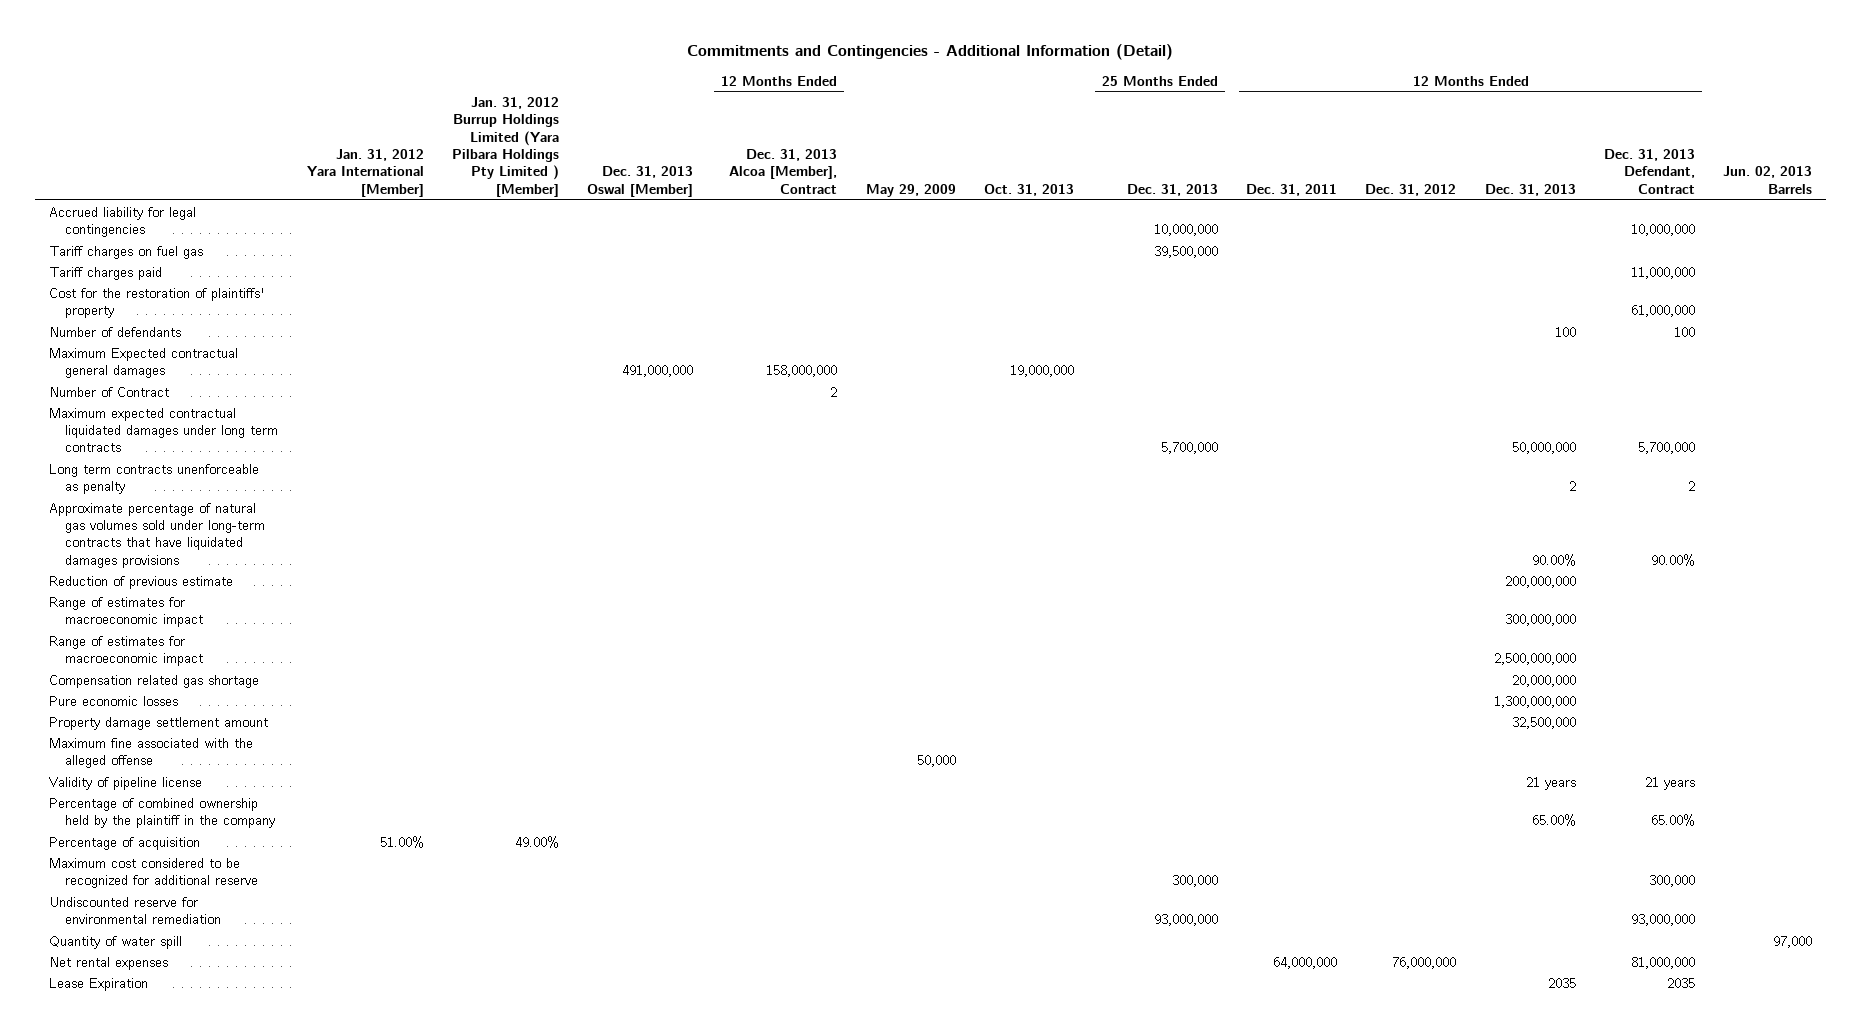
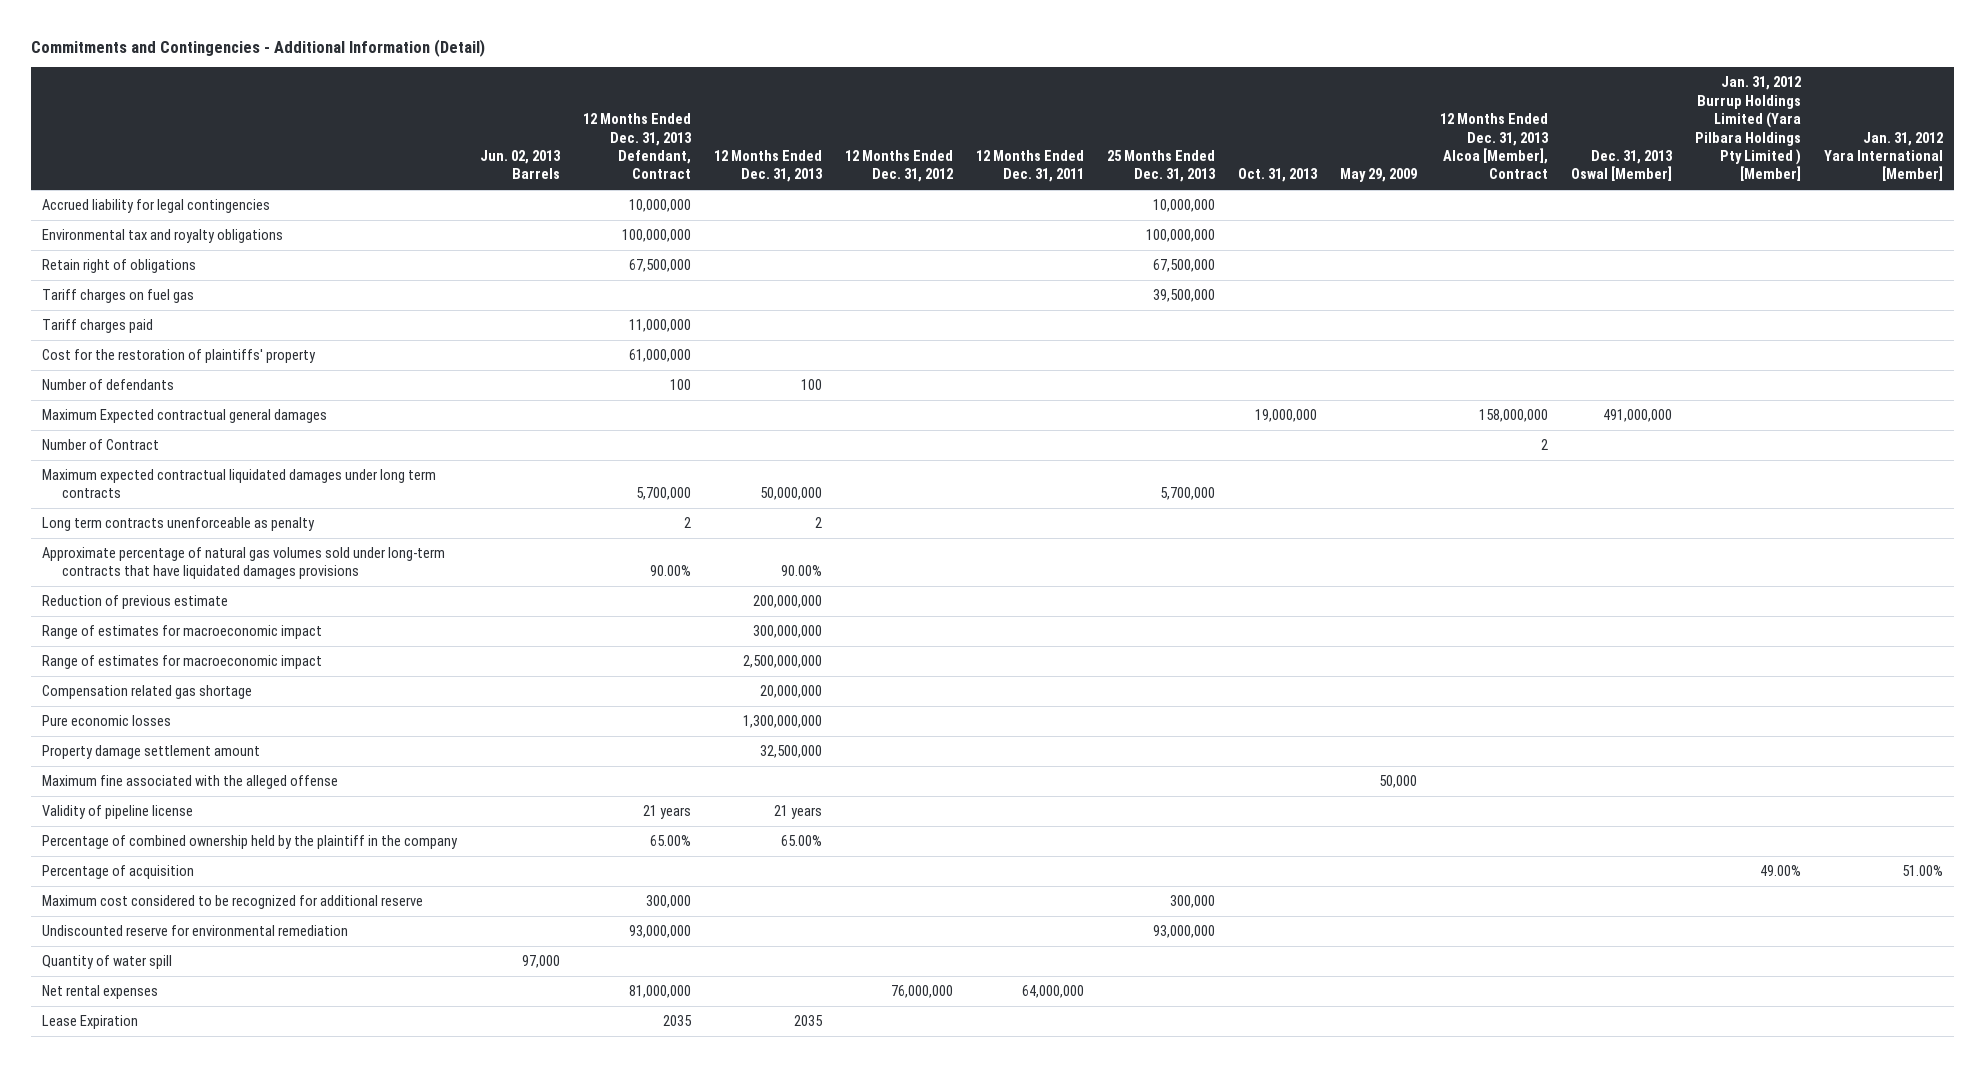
- | Jan. 31, 2012 Yara International [Member] | Jan. 31, 2012 Burrup Holdings Limited (Yara Pilbara Holdings Pty Limited ) [Member] | Dec. 31, 2013 Oswal [Member] | 12 Months Ended Dec. 31, 2013 Alcoa [Member], Contract | May 29, 2009 | Oct. 31, 2013 | 25 Months Ended Dec. 31, 2013 | 12 Months Ended Dec. 31, 2011 | 12 Months Ended Dec. 31, 2012 | 12 Months Ended Dec. 31, 2013 | 12 Months Ended Dec. 31, 2013 Defendant, Contract | Jun. 02, 2013 Barrels
+ | Jun. 02, 2013 Barrels | 12 Months Ended Dec. 31, 2013 Defendant, Contract | 12 Months Ended Dec. 31, 2013 | 12 Months Ended Dec. 31, 2012 | 12 Months Ended Dec. 31, 2011 | 25 Months Ended Dec. 31, 2013 | Oct. 31, 2013 | May 29, 2009 | 12 Months Ended Dec. 31, 2013 Alcoa [Member], Contract | Dec. 31, 2013 Oswal [Member] | Jan. 31, 2012 Burrup Holdings Limited (Yara Pilbara Holdings Pty Limited ) [Member] | Jan. 31, 2012 Yara International [Member]
+ Environmental tax and royalty obligations | | 100,000,000 | | | | 100,000,000 | | | | | |
+ Retain right of obligations | | 67,500,000 | | | | 67,500,000 | | | | | |

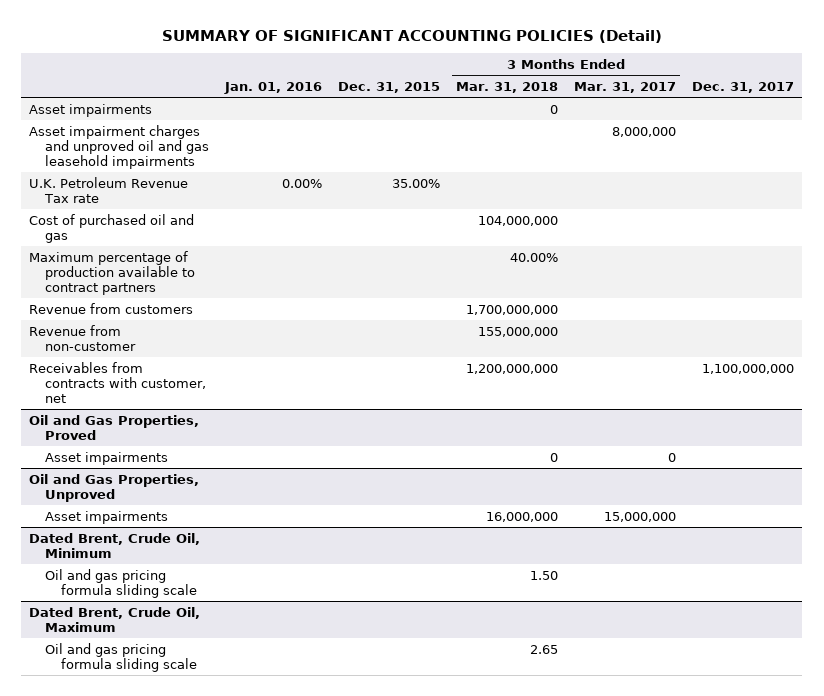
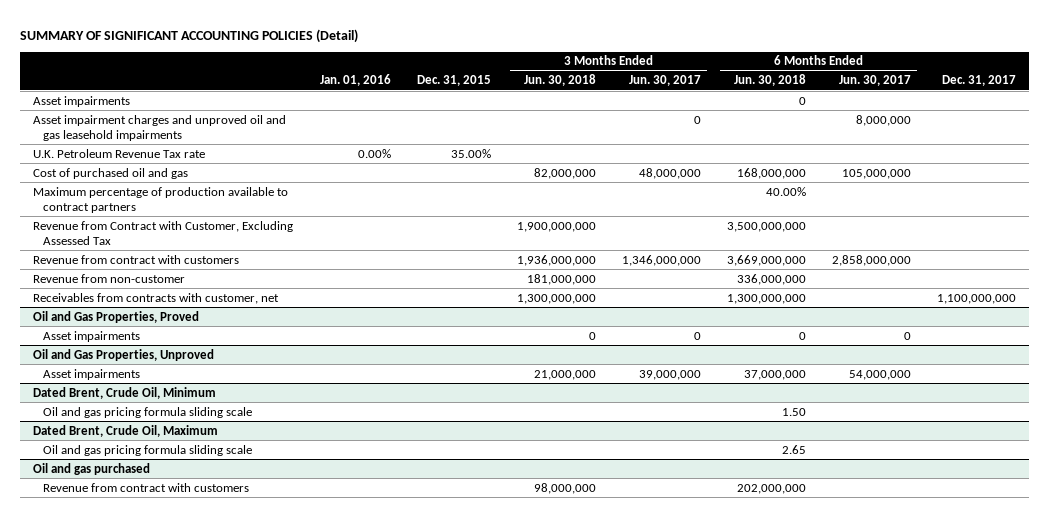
- | Jan. 01, 2016 | Dec. 31, 2015 | 3 Months Ended Mar. 31, 2018 | 3 Months Ended Mar. 31, 2017 | Dec. 31, 2017
+ | Jan. 01, 2016 | Dec. 31, 2015 | 3 Months Ended Jun. 30, 2018 | 3 Months Ended Jun. 30, 2017 | 6 Months Ended Jun. 30, 2018 | 6 Months Ended Jun. 30, 2017 | Dec. 31, 2017
- Revenue from customers | | | 1,700,000,000 | |
+ Revenue from Contract with Customer, Excluding Assessed Tax | | | 1,900,000,000 | | 3,500,000,000 | |
+ Revenue from contract with customers | | | 1,936,000,000 | 1,346,000,000 | 3,669,000,000 | 2,858,000,000 |
+ Oil and gas purchased
+ Revenue from contract with customers | | | 98,000,000 | | 202,000,000 | |

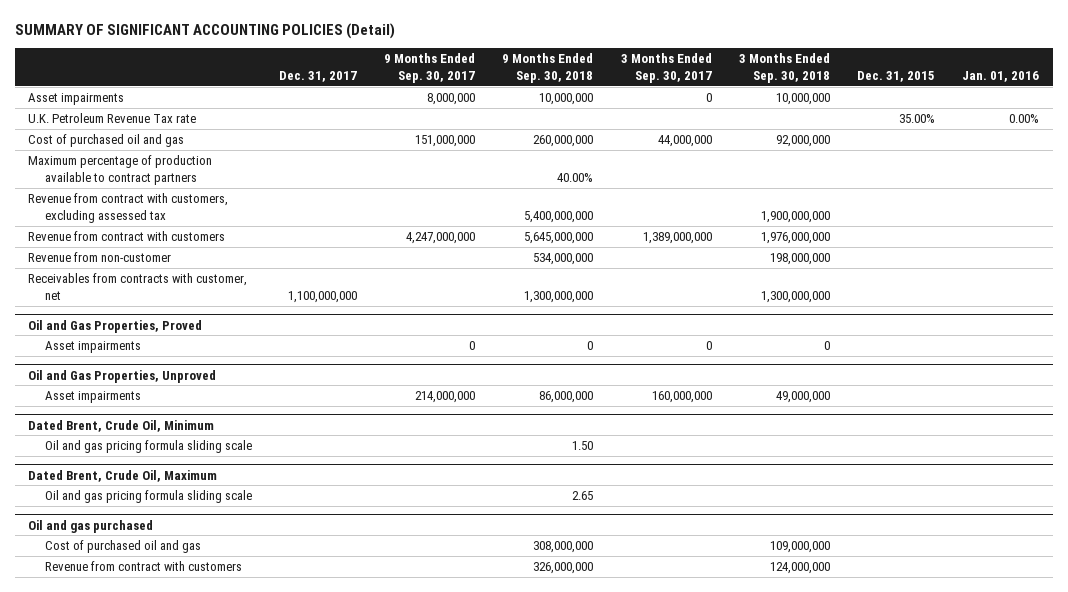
- | Jan. 01, 2016 | Dec. 31, 2015 | 3 Months Ended Jun. 30, 2018 | 3 Months Ended Jun. 30, 2017 | 6 Months Ended Jun. 30, 2018 | 6 Months Ended Jun. 30, 2017 | Dec. 31, 2017
+ | Dec. 31, 2017 | 9 Months Ended Sep. 30, 2017 | 9 Months Ended Sep. 30, 2018 | 3 Months Ended Sep. 30, 2017 | 3 Months Ended Sep. 30, 2018 | Dec. 31, 2015 | Jan. 01, 2016
- Asset impairment charges and unproved oil and gas leasehold impairments | | | | 0 | | 8,000,000 |
- Revenue from Contract with Customer, Excluding Assessed Tax | | | 1,900,000,000 | | 3,500,000,000 | |
+ Revenue from contract with customers, excluding assessed tax | | | 5,400,000,000 | | 1,900,000,000 | |
@ Oil and gas purchased
+ Cost of purchased oil and gas | | | 308,000,000 | | 109,000,000 | |

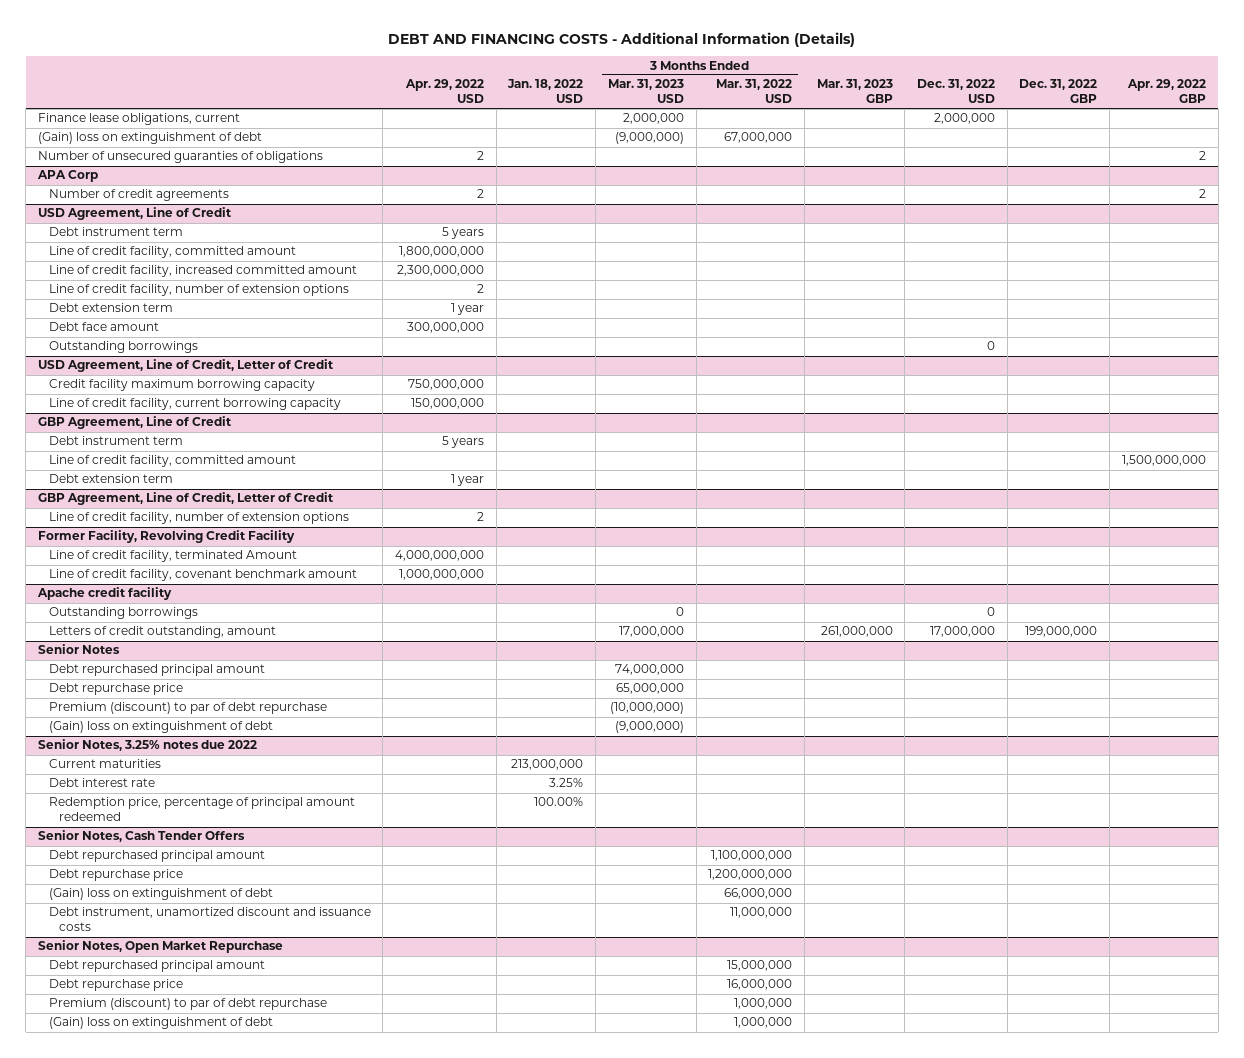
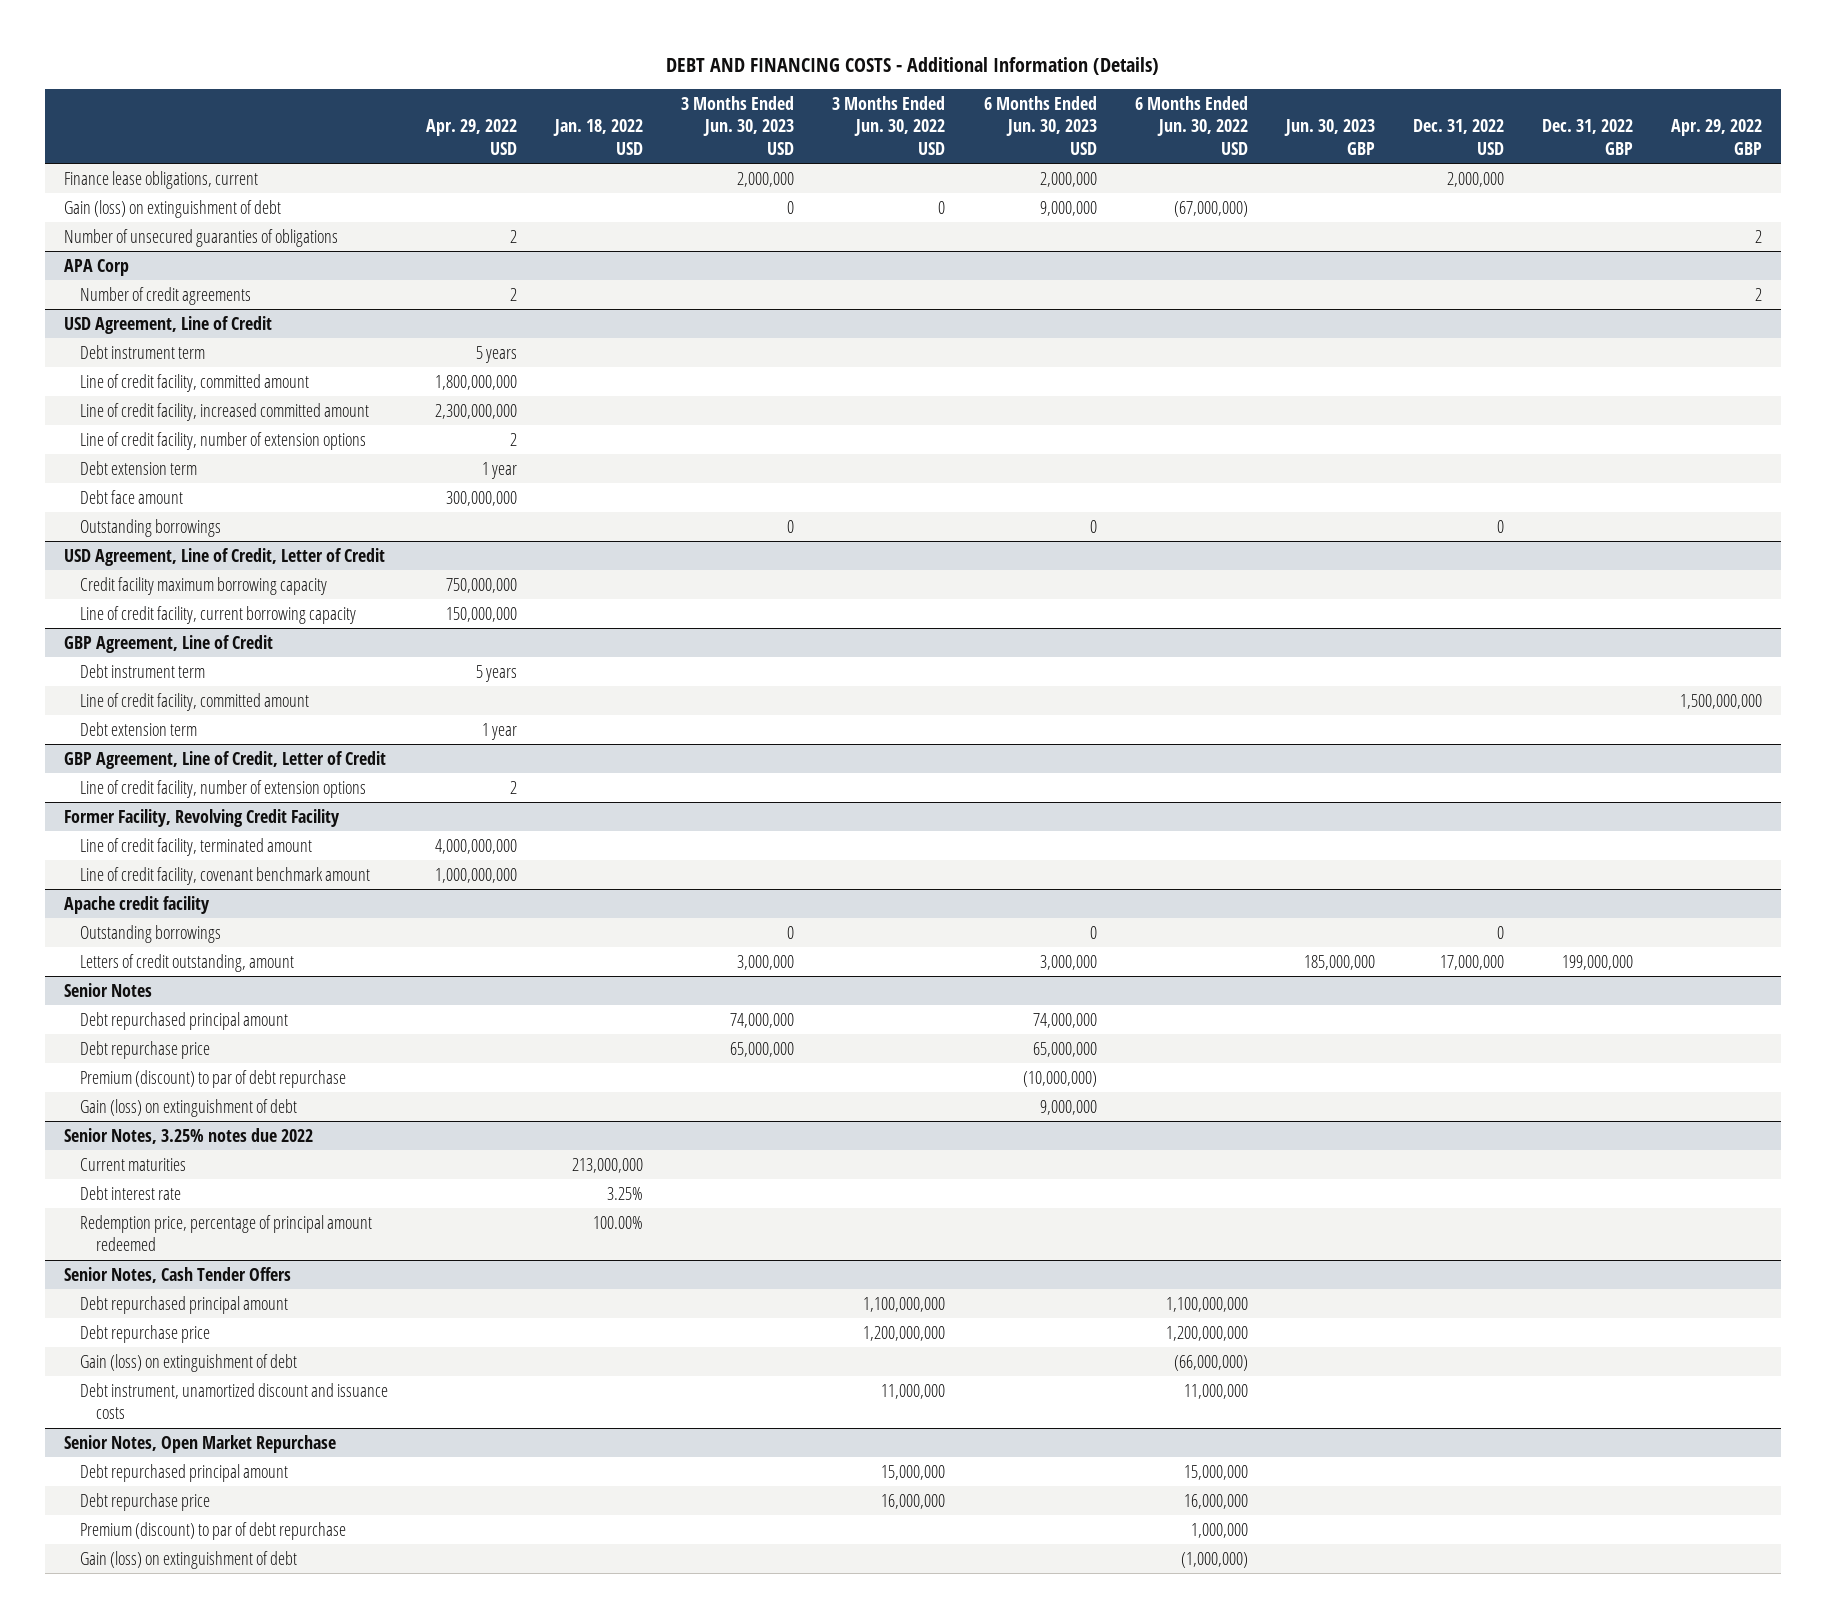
- | Apr. 29, 2022 USD | Jan. 18, 2022 USD | 3 Months Ended Mar. 31, 2023 USD | 3 Months Ended Mar. 31, 2022 USD | Mar. 31, 2023 GBP | Dec. 31, 2022 USD | Dec. 31, 2022 GBP | Apr. 29, 2022 GBP
+ | Apr. 29, 2022 USD | Jan. 18, 2022 USD | 3 Months Ended Jun. 30, 2023 USD | 3 Months Ended Jun. 30, 2022 USD | 6 Months Ended Jun. 30, 2023 USD | 6 Months Ended Jun. 30, 2022 USD | Jun. 30, 2023 GBP | Dec. 31, 2022 USD | Dec. 31, 2022 GBP | Apr. 29, 2022 GBP
- (Gain) loss on extinguishment of debt | | | (9,000,000) | 67,000,000 | | | |
+ Gain (loss) on extinguishment of debt | | | 0 | 0 | 9,000,000 | (67,000,000) | | | |
@ Former Facility, Revolving Credit Facility
- Line of credit facility, terminated Amount | 4,000,000,000 | | | | | | |
+ Line of credit facility, terminated amount | 4,000,000,000 | | | | | | | | |
@ Senior Notes
- (Gain) loss on extinguishment of debt | | | (9,000,000) | | | | |
+ Gain (loss) on extinguishment of debt | | | | | 9,000,000 | | | | |
@ Senior Notes, Cash Tender Offers
- (Gain) loss on extinguishment of debt | | | | 66,000,000 | | | |
+ Gain (loss) on extinguishment of debt | | | | | | (66,000,000) | | | |
@ Senior Notes, Open Market Repurchase
- (Gain) loss on extinguishment of debt | | | | 1,000,000 | | | |
+ Gain (loss) on extinguishment of debt | | | | | | (1,000,000) | | | |

